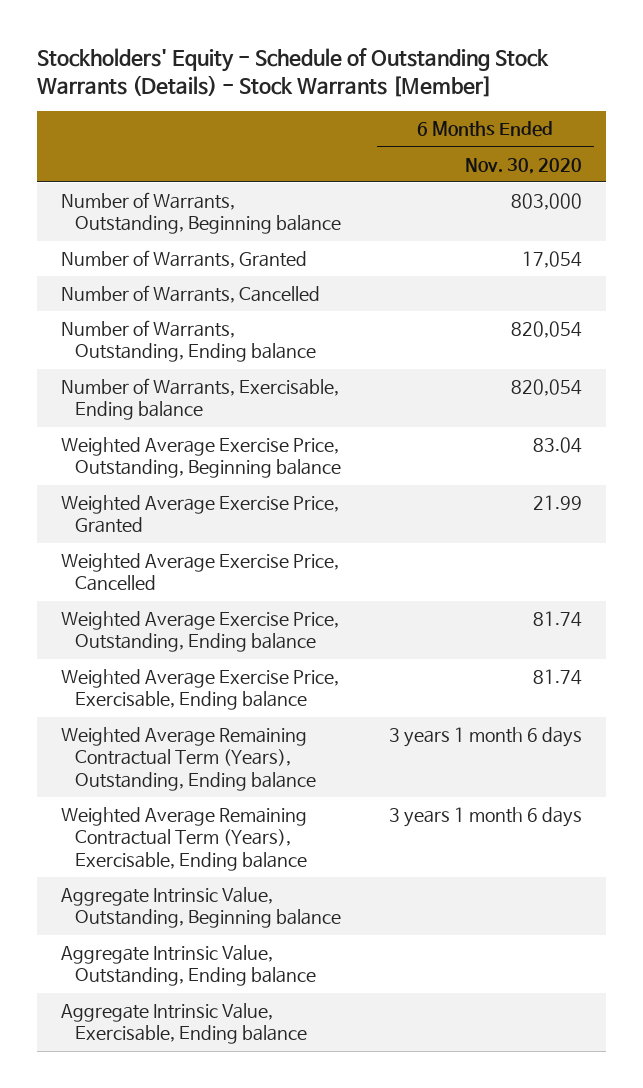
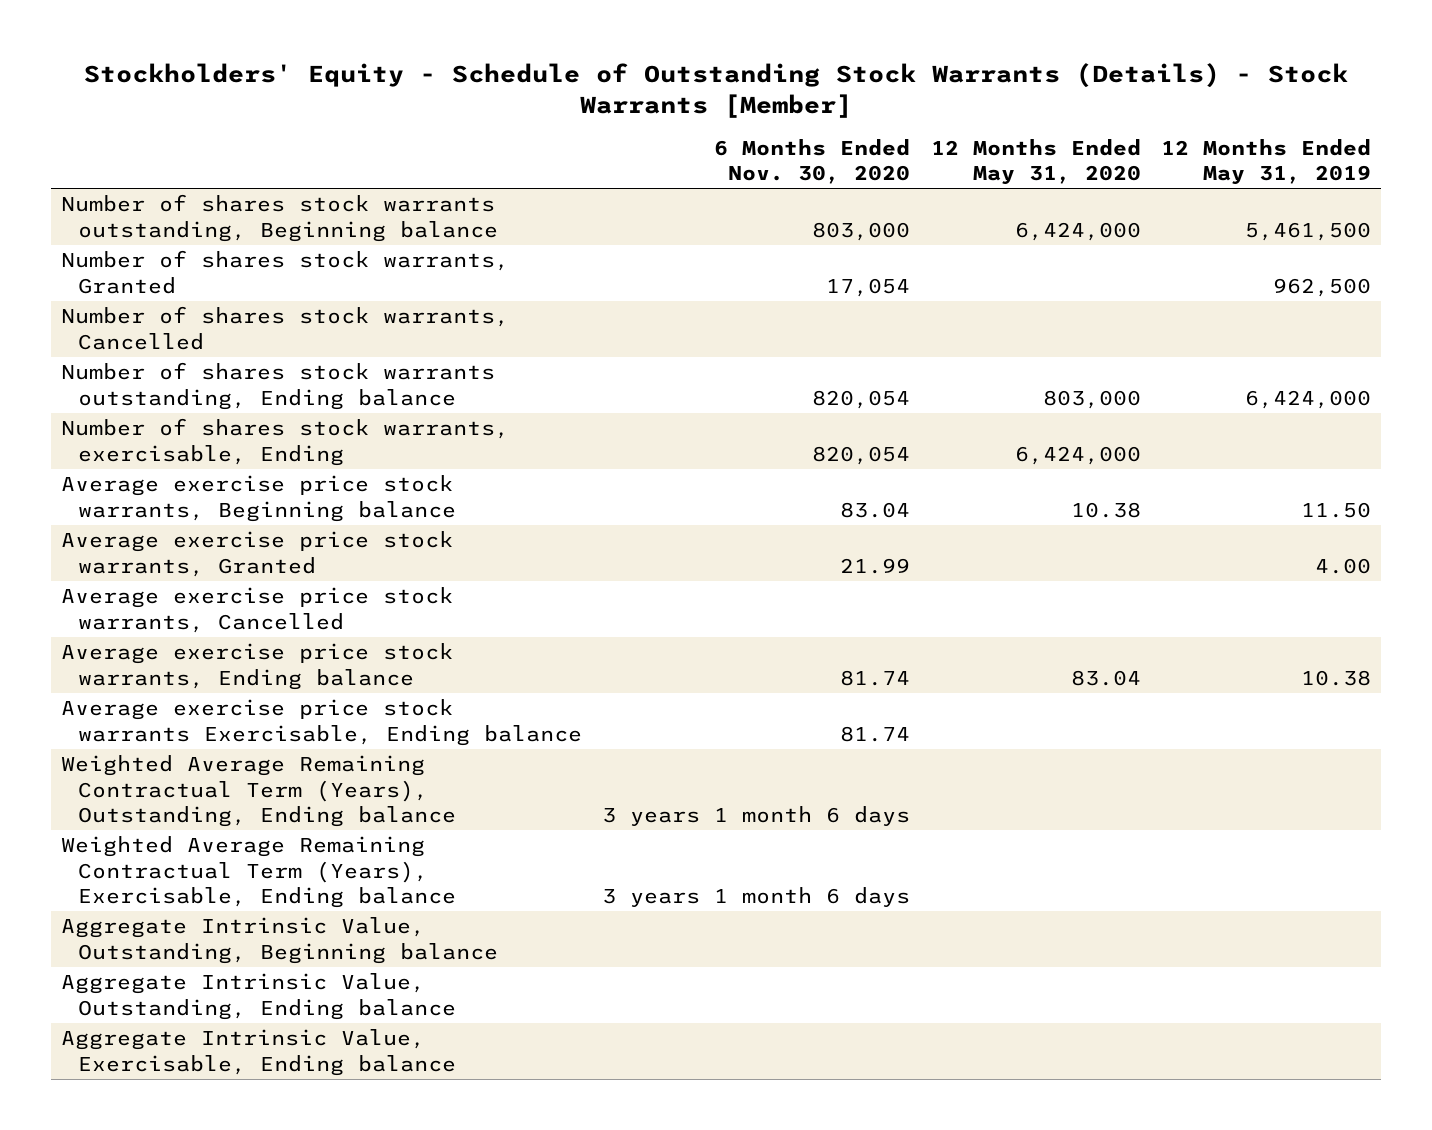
- | 6 Months Ended Nov. 30, 2020
+ | 6 Months Ended Nov. 30, 2020 | 12 Months Ended May 31, 2020 | 12 Months Ended May 31, 2019
- Number of Warrants, Outstanding, Beginning balance | 803,000
- Number of Warrants, Granted | 17,054
- Number of Warrants, Cancelled
- Number of Warrants, Outstanding, Ending balance | 820,054
- Number of Warrants, Exercisable, Ending balance | 820,054
- Weighted Average Exercise Price, Outstanding, Beginning balance | 83.04
- Weighted Average Exercise Price, Granted | 21.99
- Weighted Average Exercise Price, Cancelled
- Weighted Average Exercise Price, Outstanding, Ending balance | 81.74
- Weighted Average Exercise Price, Exercisable, Ending balance | 81.74
+ Number of shares stock warrants outstanding, Beginning balance | 803,000 | 6,424,000 | 5,461,500
+ Number of shares stock warrants, Granted | 17,054 | | 962,500
+ Number of shares stock warrants, Cancelled
+ Number of shares stock warrants outstanding, Ending balance | 820,054 | 803,000 | 6,424,000
+ Number of shares stock warrants, exercisable, Ending | 820,054 | 6,424,000 |
+ Average exercise price stock warrants, Beginning balance | 83.04 | 10.38 | 11.50
+ Average exercise price stock warrants, Granted | 21.99 | | 4.00
+ Average exercise price stock warrants, Cancelled
+ Average exercise price stock warrants, Ending balance | 81.74 | 83.04 | 10.38
+ Average exercise price stock warrants Exercisable, Ending balance | 81.74 | |

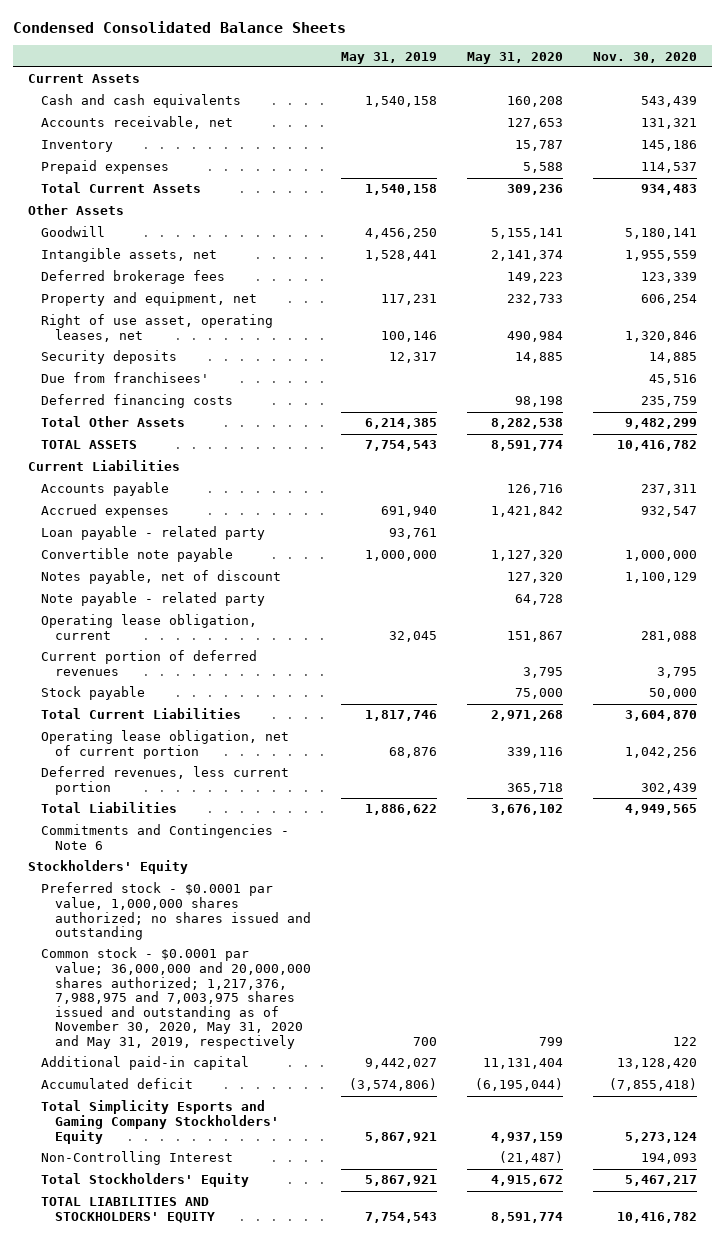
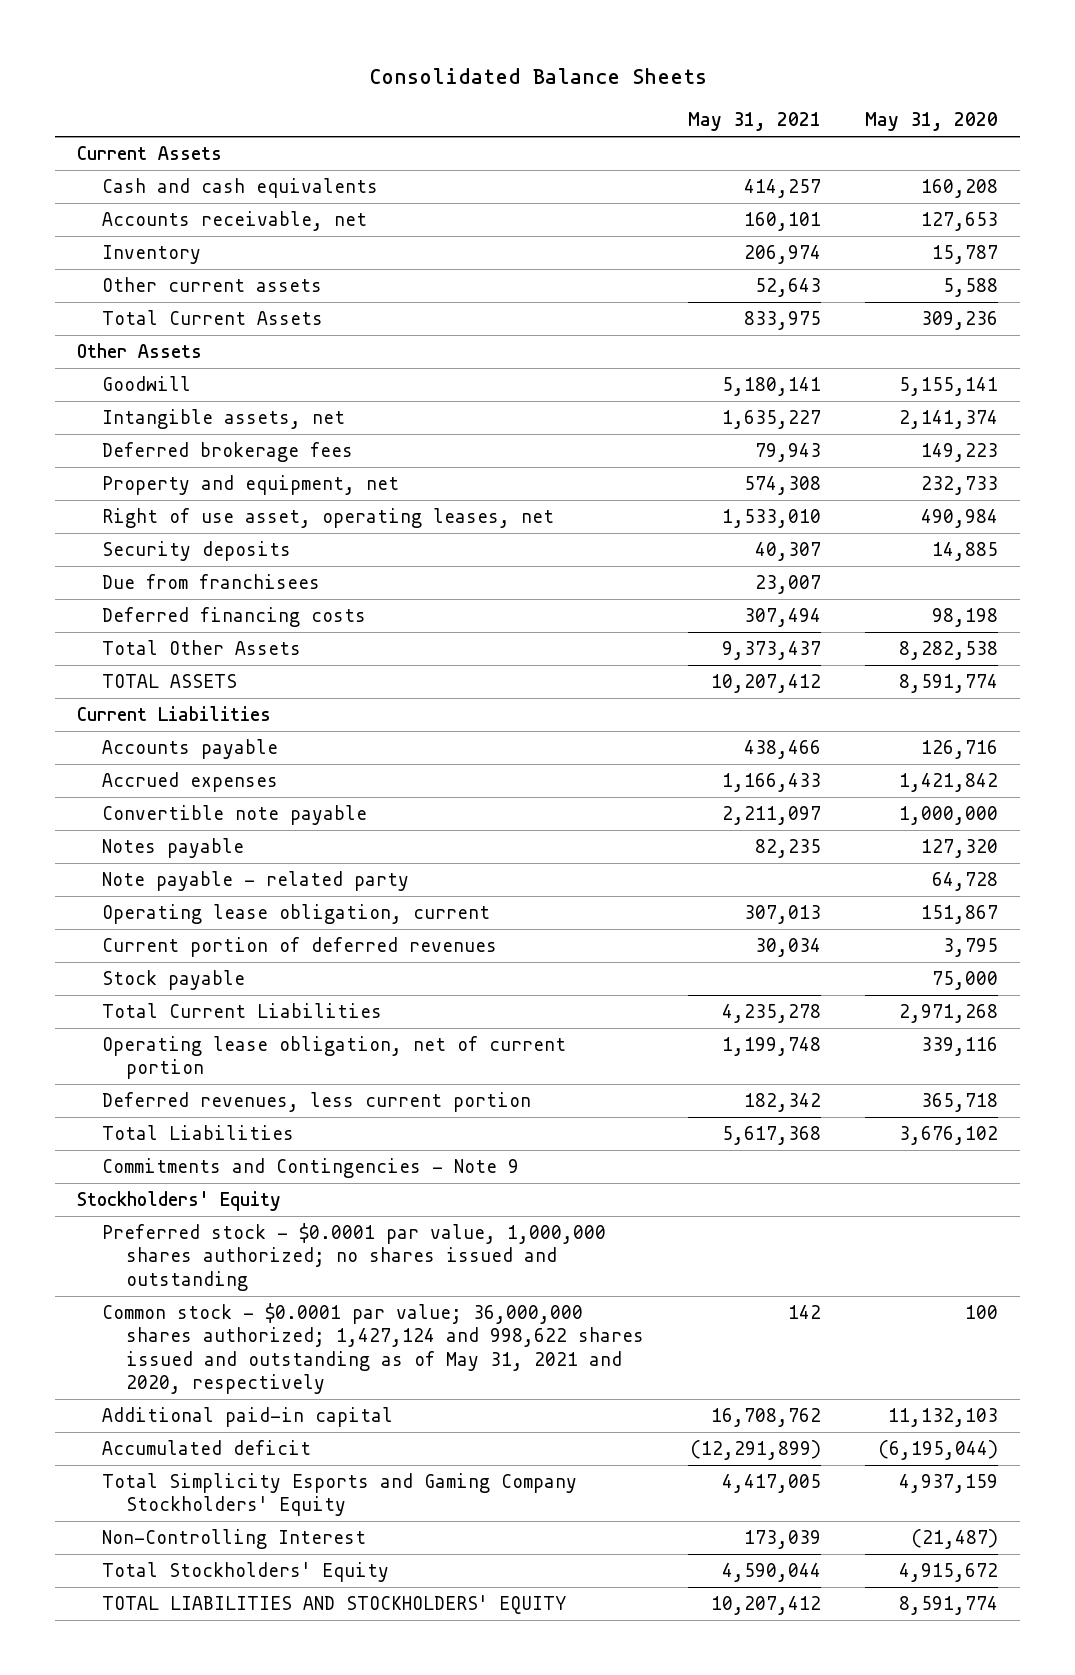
- Condensed Consolidated Balance Sheets
+ Consolidated Balance Sheets
- | May 31, 2019 | May 31, 2020 | Nov. 30, 2020
+ | May 31, 2021 | May 31, 2020
- Prepaid expenses | | 5,588 | 114,537
+ Other current assets | 52,643 | 5,588
- Due from franchisees' | | | 45,516
+ Due from franchisees | 23,007 |
- Loan payable - related party | 93,761 | |
- Convertible note payable | 1,000,000 | 1,127,320 | 1,000,000
- Notes payable, net of discount | | 127,320 | 1,100,129
+ Convertible note payable | 2,211,097 | 1,000,000
+ Notes payable | 82,235 | 127,320
- Commitments and Contingencies - Note 6
+ Commitments and Contingencies - Note 9
- Common stock - $0.0001 par value; 36,000,000 and 20,000,000 shares authorized; 1,217,376, 7,988,975 and 7,003,975 shares issued and outstanding as of November 30, 2020, May 31, 2020 and May 31, 2019, respectively | 700 | 799 | 122
- Additional paid-in capital | 9,442,027 | 11,131,404 | 13,128,420
+ Common stock - $0.0001 par value; 36,000,000 shares authorized; 1,427,124 and 998,622 shares issued and outstanding as of May 31, 2021 and 2020, respectively | 142 | 100
+ Additional paid-in capital | 16,708,762 | 11,132,103

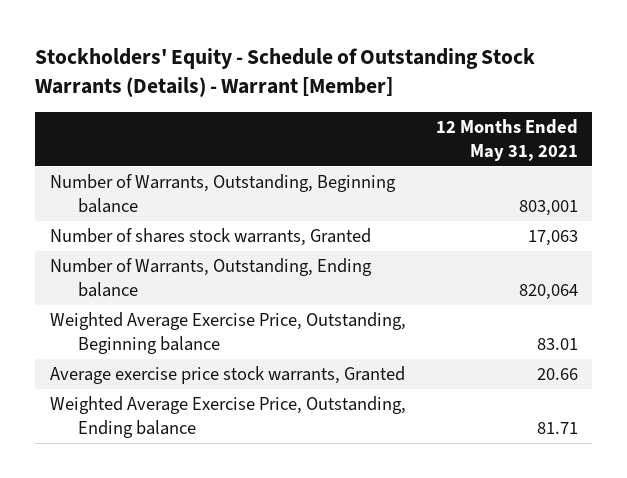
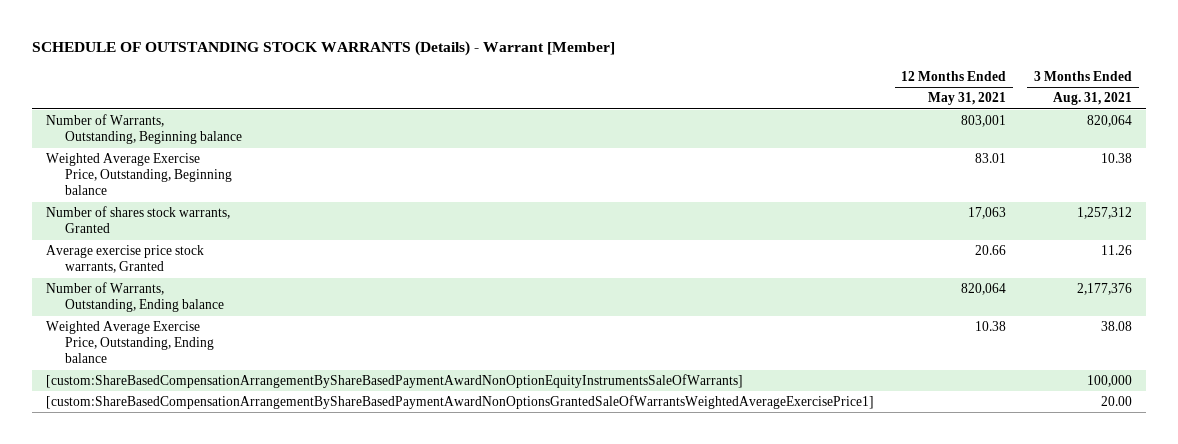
- Stockholders' Equity - Schedule of Outstanding Stock Warrants (Details) - Warrant [Member]
+ SCHEDULE OF OUTSTANDING STOCK WARRANTS (Details) - Warrant [Member]
- | 12 Months Ended May 31, 2021
+ | 12 Months Ended May 31, 2021 | 3 Months Ended Aug. 31, 2021
moved down: Number of shares stock warrants, Granted | 17,063 | 1,257,312
- Weighted Average Exercise Price, Outstanding, Ending balance | 81.71
moved down: Number of Warrants, Outstanding, Ending balance | 820,064 | 2,177,376
+ Weighted Average Exercise Price, Outstanding, Ending balance | 10.38 | 38.08
+ [custom:ShareBasedCompensationArrangementByShareBasedPaymentAwardNonOptionEquityInstrumentsSaleOfWarrants] | | 100,000
+ [custom:ShareBasedCompensationArrangementByShareBasedPaymentAwardNonOptionsGrantedSaleOfWarrantsWeightedAverageExercisePrice1] | | 20.00

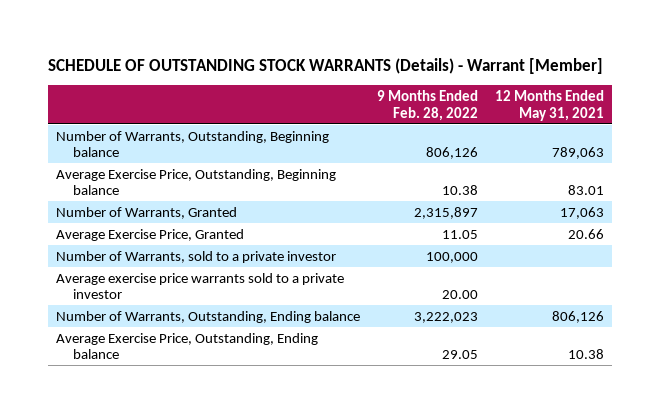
- | 12 Months Ended May 31, 2021 | 3 Months Ended Aug. 31, 2021
+ | 9 Months Ended Feb. 28, 2022 | 12 Months Ended May 31, 2021
- Number of Warrants, Outstanding, Beginning balance | 803,001 | 820,064
- Weighted Average Exercise Price, Outstanding, Beginning balance | 83.01 | 10.38
- Number of shares stock warrants, Granted | 17,063 | 1,257,312
- Average exercise price stock warrants, Granted | 20.66 | 11.26
- Number of Warrants, Outstanding, Ending balance | 820,064 | 2,177,376
- Weighted Average Exercise Price, Outstanding, Ending balance | 10.38 | 38.08
- [custom:ShareBasedCompensationArrangementByShareBasedPaymentAwardNonOptionEquityInstrumentsSaleOfWarrants] | | 100,000
- [custom:ShareBasedCompensationArrangementByShareBasedPaymentAwardNonOptionsGrantedSaleOfWarrantsWeightedAverageExercisePrice1] | | 20.00
+ Number of Warrants, Outstanding, Beginning balance | 806,126 | 789,063
+ Average Exercise Price, Outstanding, Beginning balance | 10.38 | 83.01
+ Number of Warrants, Granted | 2,315,897 | 17,063
+ Average Exercise Price, Granted | 11.05 | 20.66
+ Number of Warrants, sold to a private investor | 100,000 |
+ Average exercise price warrants sold to a private investor | 20.00 |
+ Number of Warrants, Outstanding, Ending balance | 3,222,023 | 806,126
+ Average Exercise Price, Outstanding, Ending balance | 29.05 | 10.38

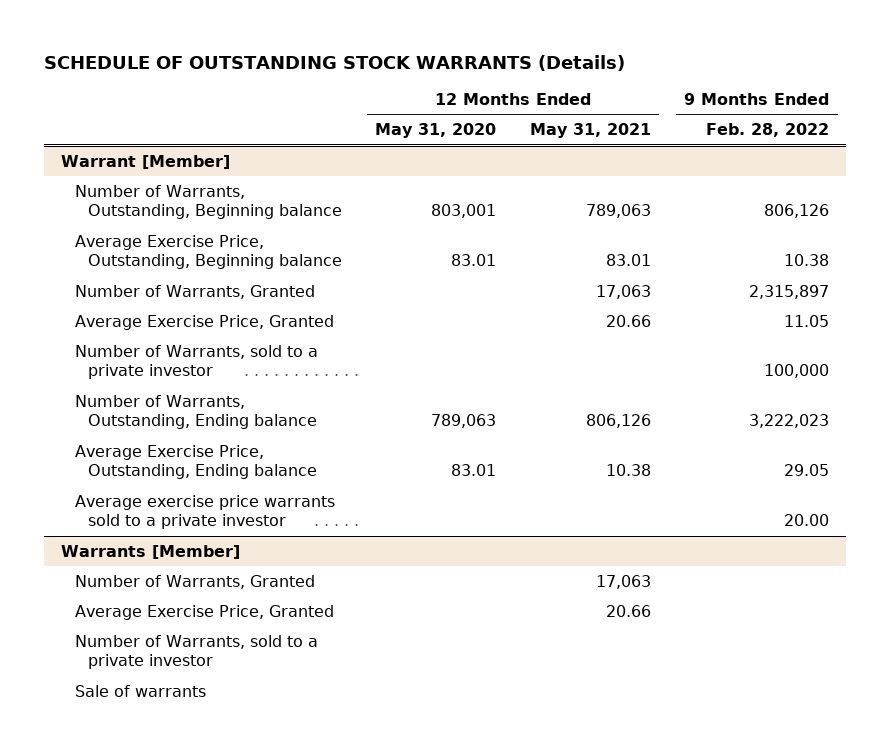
- SCHEDULE OF OUTSTANDING STOCK WARRANTS (Details) - Warrant [Member]
+ SCHEDULE OF OUTSTANDING STOCK WARRANTS (Details)
- | 9 Months Ended Feb. 28, 2022 | 12 Months Ended May 31, 2021
+ | 12 Months Ended May 31, 2020 | 12 Months Ended May 31, 2021 | 9 Months Ended Feb. 28, 2022
+ Warrant [Member]
- Average exercise price warrants sold to a private investor | 20.00 |
+ Average exercise price warrants sold to a private investor | | | 20.00
+ Warrants [Member]
+ Number of Warrants, Granted | | 17,063 |
+ Average Exercise Price, Granted | | 20.66 |
+ Number of Warrants, sold to a private investor
+ Sale of warrants

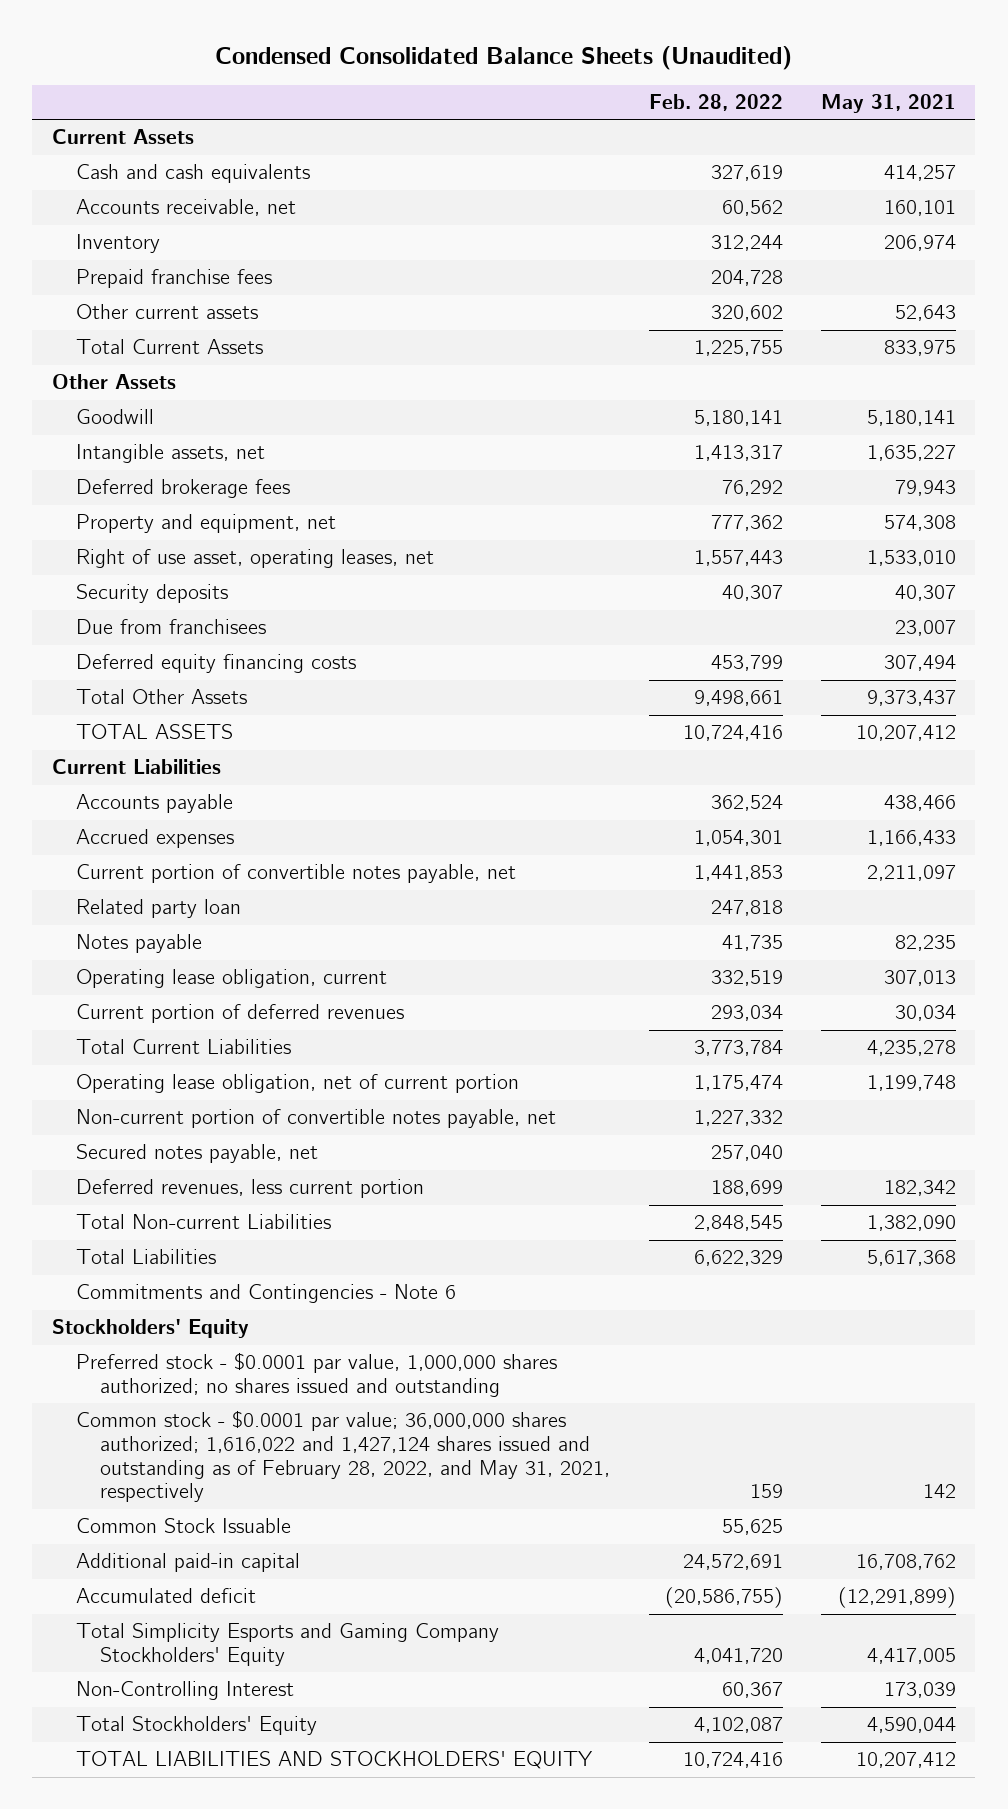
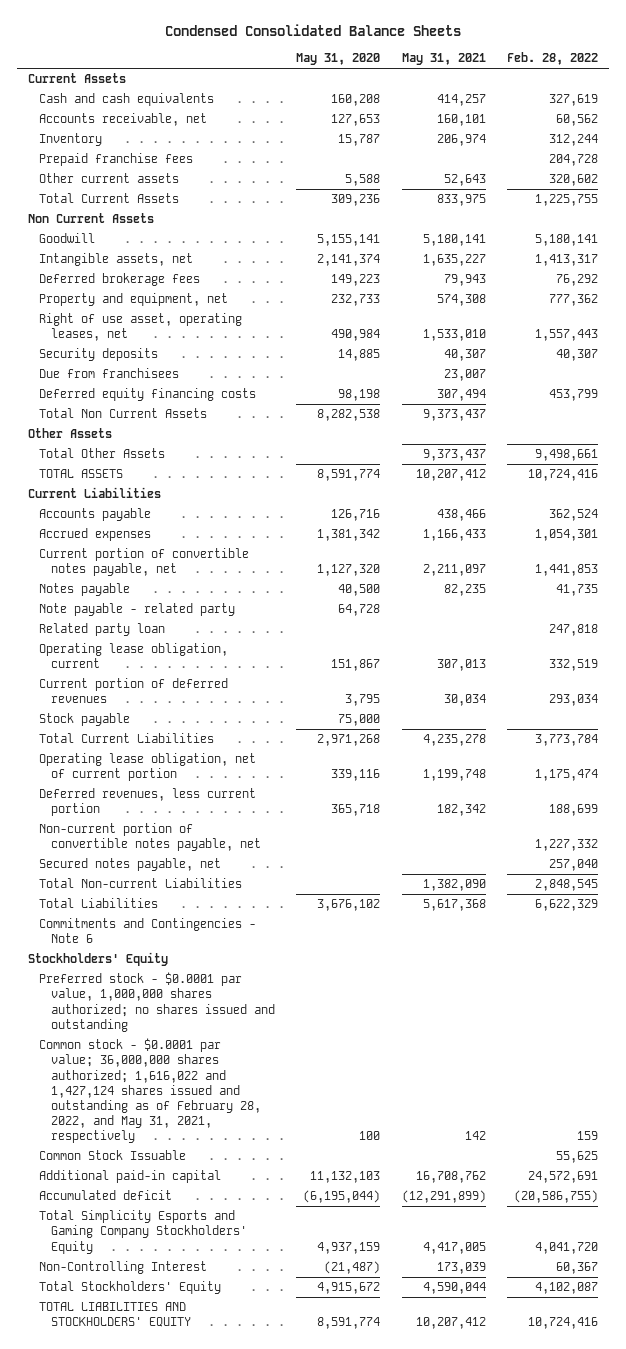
- Condensed Consolidated Balance Sheets (Unaudited)
+ Condensed Consolidated Balance Sheets
- | Feb. 28, 2022 | May 31, 2021
+ | May 31, 2020 | May 31, 2021 | Feb. 28, 2022
+ Non Current Assets
+ Total Non Current Assets | 8,282,538 | 9,373,437 |
moved down: Other Assets
+ Note payable - related party | 64,728 | |
moved down: Related party loan | | | 247,818
+ Stock payable | 75,000 | |
moved up: Deferred revenues, less current portion | 365,718 | 182,342 | 188,699

